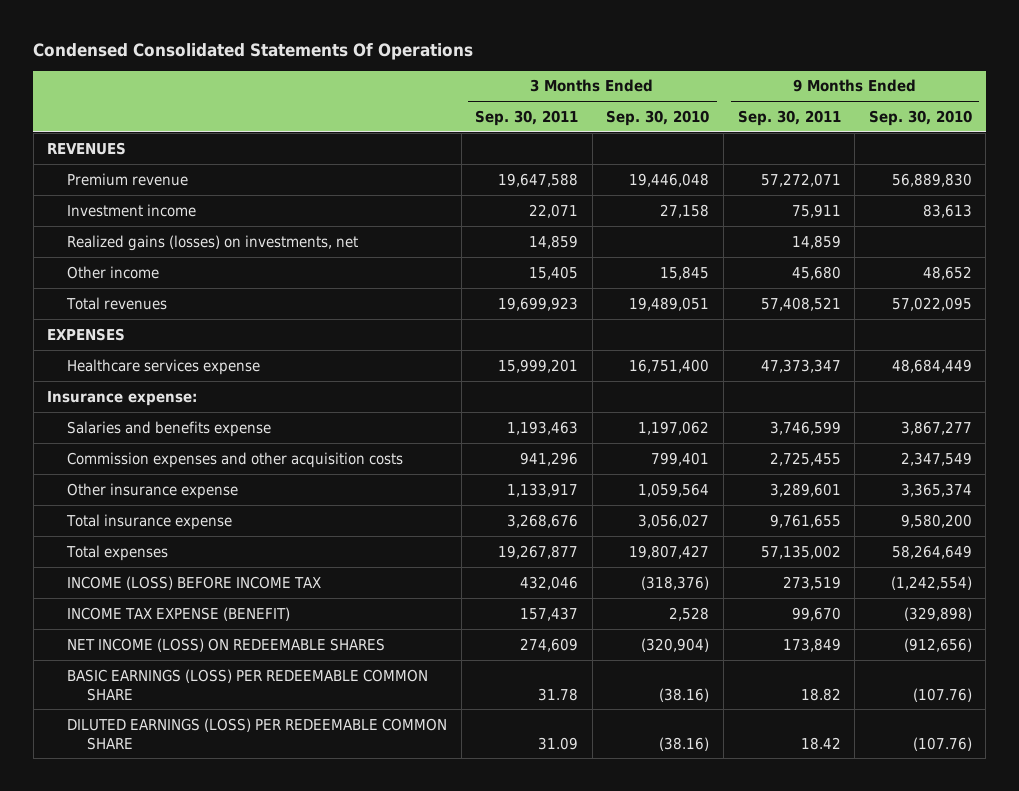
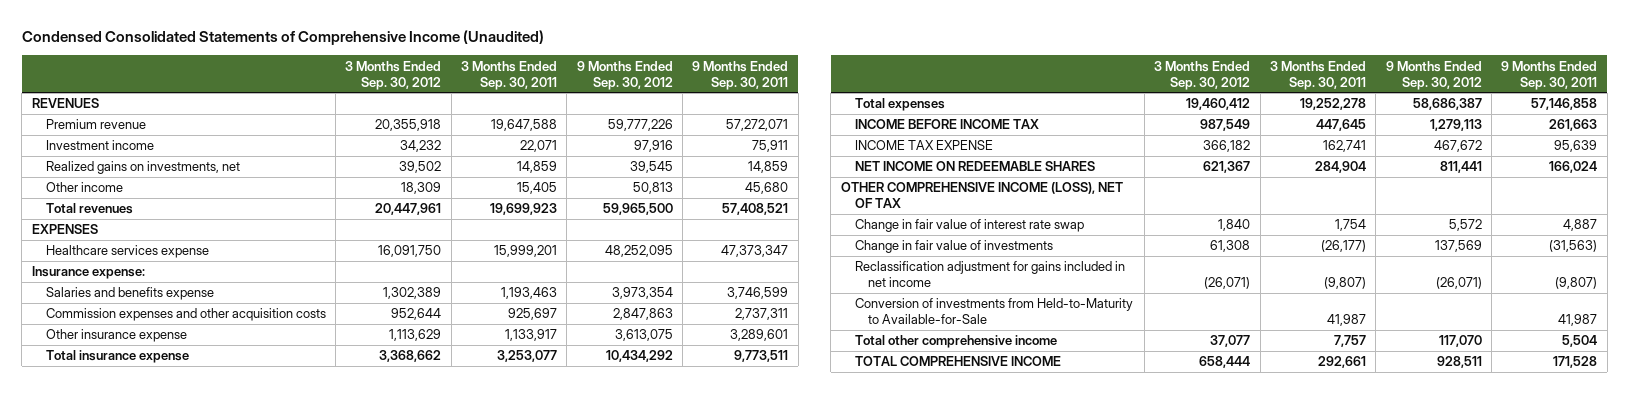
- Condensed Consolidated Statements Of Operations
+ Condensed Consolidated Statements of Comprehensive Income (Unaudited)
- | 3 Months Ended Sep. 30, 2011 | 3 Months Ended Sep. 30, 2010 | 9 Months Ended Sep. 30, 2011 | 9 Months Ended Sep. 30, 2010
+ | 3 Months Ended Sep. 30, 2012 | 3 Months Ended Sep. 30, 2011 | 9 Months Ended Sep. 30, 2012 | 9 Months Ended Sep. 30, 2011
- Realized gains (losses) on investments, net | 14,859 | | 14,859 |
+ Realized gains on investments, net | 39,502 | 14,859 | 39,545 | 14,859
- Commission expenses and other acquisition costs | 941,296 | 799,401 | 2,725,455 | 2,347,549
+ Commission expenses and other acquisition costs | 952,644 | 925,697 | 2,847,863 | 2,737,311
- Total insurance expense | 3,268,676 | 3,056,027 | 9,761,655 | 9,580,200
- Total expenses | 19,267,877 | 19,807,427 | 57,135,002 | 58,264,649
- INCOME (LOSS) BEFORE INCOME TAX | 432,046 | (318,376) | 273,519 | (1,242,554)
- INCOME TAX EXPENSE (BENEFIT) | 157,437 | 2,528 | 99,670 | (329,898)
- NET INCOME (LOSS) ON REDEEMABLE SHARES | 274,609 | (320,904) | 173,849 | (912,656)
- BASIC EARNINGS (LOSS) PER REDEEMABLE COMMON SHARE | 31.78 | (38.16) | 18.82 | (107.76)
- DILUTED EARNINGS (LOSS) PER REDEEMABLE COMMON SHARE | 31.09 | (38.16) | 18.42 | (107.76)
+ Total insurance expense | 3,368,662 | 3,253,077 | 10,434,292 | 9,773,511
+ Total expenses | 19,460,412 | 19,252,278 | 58,686,387 | 57,146,858
+ INCOME BEFORE INCOME TAX | 987,549 | 447,645 | 1,279,113 | 261,663
+ INCOME TAX EXPENSE | 366,182 | 162,741 | 467,672 | 95,639
+ NET INCOME ON REDEEMABLE SHARES | 621,367 | 284,904 | 811,441 | 166,024
+ OTHER COMPREHENSIVE INCOME (LOSS), NET OF TAX
+ Change in fair value of interest rate swap | 1,840 | 1,754 | 5,572 | 4,887
+ Change in fair value of investments | 61,308 | (26,177) | 137,569 | (31,563)
+ Reclassification adjustment for gains included in net income | (26,071) | (9,807) | (26,071) | (9,807)
+ Conversion of investments from Held-to-Maturity to Available-for-Sale | | 41,987 | | 41,987
+ Total other comprehensive income | 37,077 | 7,757 | 117,070 | 5,504
+ TOTAL COMPREHENSIVE INCOME | 658,444 | 292,661 | 928,511 | 171,528

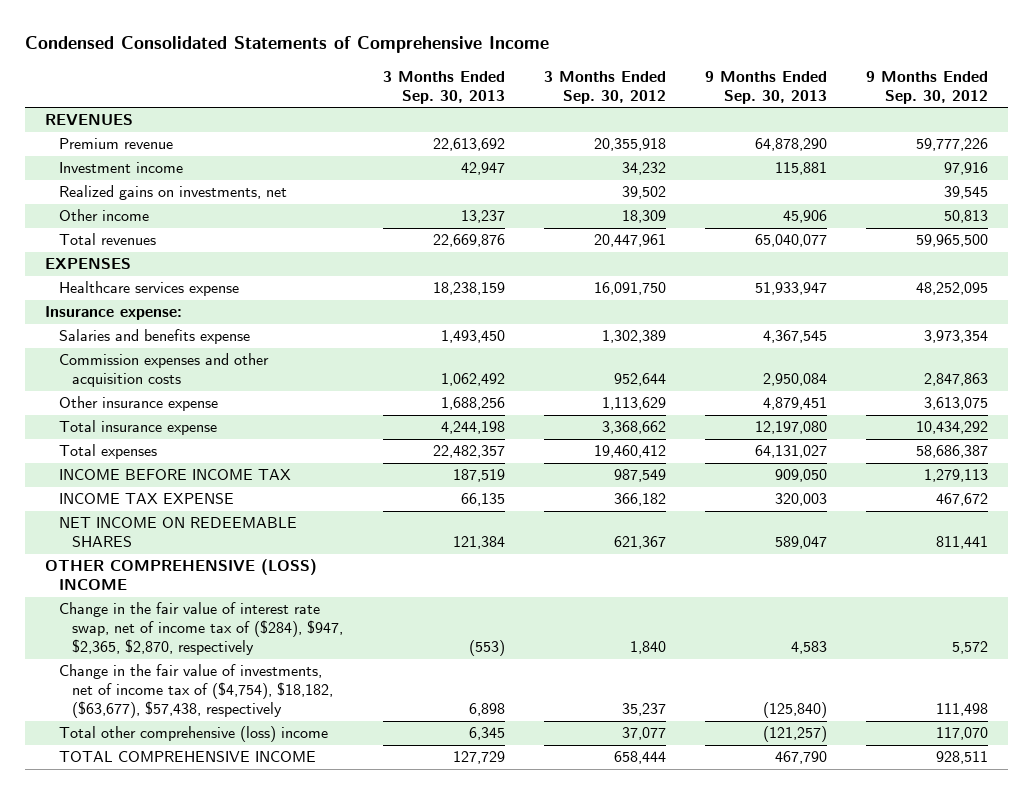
- Condensed Consolidated Statements of Comprehensive Income (Unaudited)
+ Condensed Consolidated Statements of Comprehensive Income
- | 3 Months Ended Sep. 30, 2012 | 3 Months Ended Sep. 30, 2011 | 9 Months Ended Sep. 30, 2012 | 9 Months Ended Sep. 30, 2011
+ | 3 Months Ended Sep. 30, 2013 | 3 Months Ended Sep. 30, 2012 | 9 Months Ended Sep. 30, 2013 | 9 Months Ended Sep. 30, 2012
- OTHER COMPREHENSIVE INCOME (LOSS), NET OF TAX
- Change in fair value of interest rate swap | 1,840 | 1,754 | 5,572 | 4,887
- Change in fair value of investments | 61,308 | (26,177) | 137,569 | (31,563)
- Reclassification adjustment for gains included in net income | (26,071) | (9,807) | (26,071) | (9,807)
- Conversion of investments from Held-to-Maturity to Available-for-Sale | | 41,987 | | 41,987
- Total other comprehensive income | 37,077 | 7,757 | 117,070 | 5,504
+ OTHER COMPREHENSIVE (LOSS) INCOME
+ Change in the fair value of interest rate swap, net of income tax of ($284), $947, $2,365, $2,870, respectively | (553) | 1,840 | 4,583 | 5,572
+ Change in the fair value of investments, net of income tax of ($4,754), $18,182, ($63,677), $57,438, respectively | 6,898 | 35,237 | (125,840) | 111,498
+ Total other comprehensive (loss) income | 6,345 | 37,077 | (121,257) | 117,070

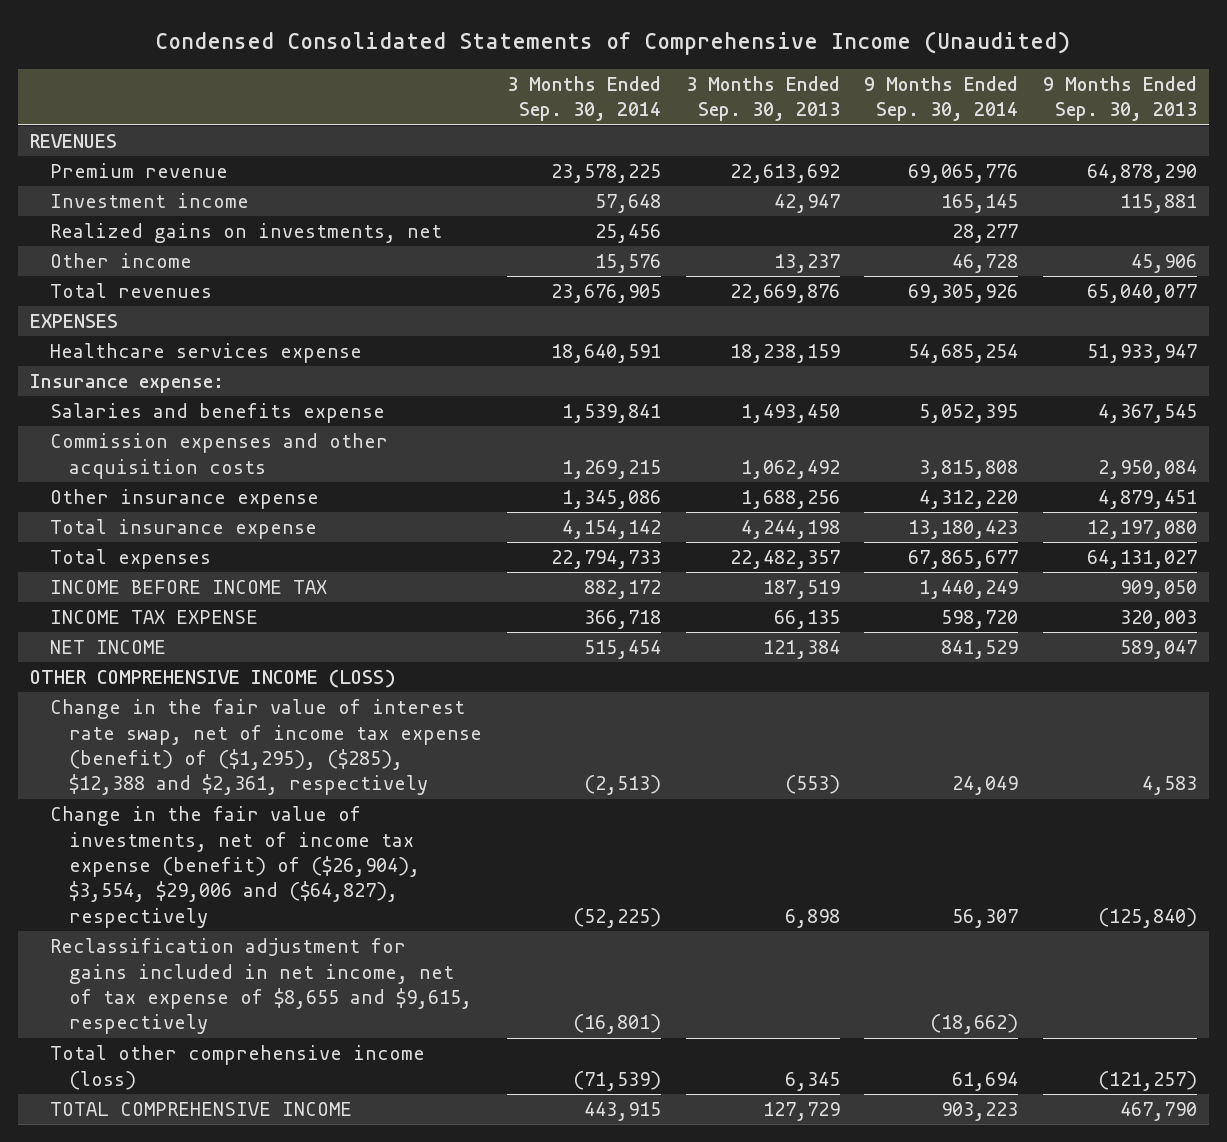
- Condensed Consolidated Statements of Comprehensive Income
+ Condensed Consolidated Statements of Comprehensive Income (Unaudited)
- | 3 Months Ended Sep. 30, 2013 | 3 Months Ended Sep. 30, 2012 | 9 Months Ended Sep. 30, 2013 | 9 Months Ended Sep. 30, 2012
+ | 3 Months Ended Sep. 30, 2014 | 3 Months Ended Sep. 30, 2013 | 9 Months Ended Sep. 30, 2014 | 9 Months Ended Sep. 30, 2013
- NET INCOME ON REDEEMABLE SHARES | 121,384 | 621,367 | 589,047 | 811,441
- OTHER COMPREHENSIVE (LOSS) INCOME
- Change in the fair value of interest rate swap, net of income tax of ($284), $947, $2,365, $2,870, respectively | (553) | 1,840 | 4,583 | 5,572
- Change in the fair value of investments, net of income tax of ($4,754), $18,182, ($63,677), $57,438, respectively | 6,898 | 35,237 | (125,840) | 111,498
- Total other comprehensive (loss) income | 6,345 | 37,077 | (121,257) | 117,070
+ NET INCOME | 515,454 | 121,384 | 841,529 | 589,047
+ OTHER COMPREHENSIVE INCOME (LOSS)
+ Change in the fair value of interest rate swap, net of income tax expense (benefit) of ($1,295), ($285), $12,388 and $2,361, respectively | (2,513) | (553) | 24,049 | 4,583
+ Change in the fair value of investments, net of income tax expense (benefit) of ($26,904), $3,554, $29,006 and ($64,827), respectively | (52,225) | 6,898 | 56,307 | (125,840)
+ Reclassification adjustment for gains included in net income, net of tax expense of $8,655 and $9,615, respectively | (16,801) | | (18,662) |
+ Total other comprehensive income (loss) | (71,539) | 6,345 | 61,694 | (121,257)

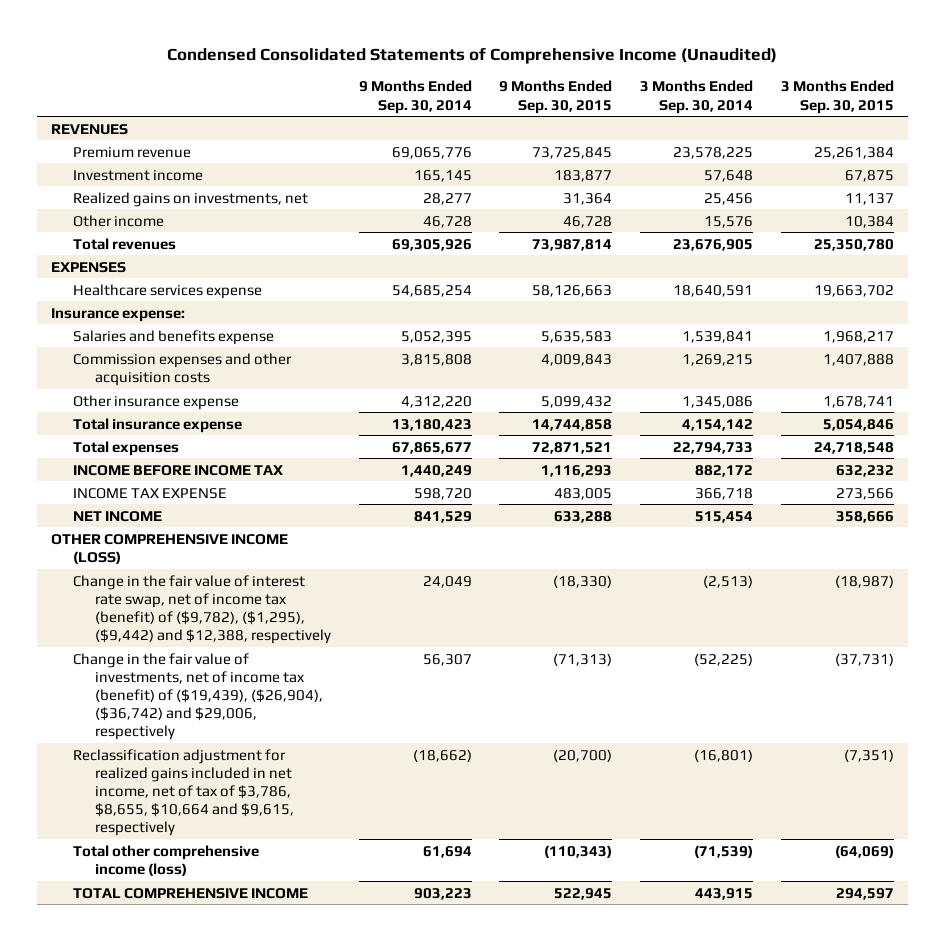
- | 3 Months Ended Sep. 30, 2014 | 3 Months Ended Sep. 30, 2013 | 9 Months Ended Sep. 30, 2014 | 9 Months Ended Sep. 30, 2013
+ | 9 Months Ended Sep. 30, 2014 | 9 Months Ended Sep. 30, 2015 | 3 Months Ended Sep. 30, 2014 | 3 Months Ended Sep. 30, 2015
- Change in the fair value of interest rate swap, net of income tax expense (benefit) of ($1,295), ($285), $12,388 and $2,361, respectively | (2,513) | (553) | 24,049 | 4,583
- Change in the fair value of investments, net of income tax expense (benefit) of ($26,904), $3,554, $29,006 and ($64,827), respectively | (52,225) | 6,898 | 56,307 | (125,840)
- Reclassification adjustment for gains included in net income, net of tax expense of $8,655 and $9,615, respectively | (16,801) | | (18,662) |
+ Change in the fair value of interest rate swap, net of income tax (benefit) of ($9,782), ($1,295), ($9,442) and $12,388, respectively | 24,049 | (18,330) | (2,513) | (18,987)
+ Change in the fair value of investments, net of income tax (benefit) of ($19,439), ($26,904), ($36,742) and $29,006, respectively | 56,307 | (71,313) | (52,225) | (37,731)
+ Reclassification adjustment for realized gains included in net income, net of tax of $3,786, $8,655, $10,664 and $9,615, respectively | (18,662) | (20,700) | (16,801) | (7,351)

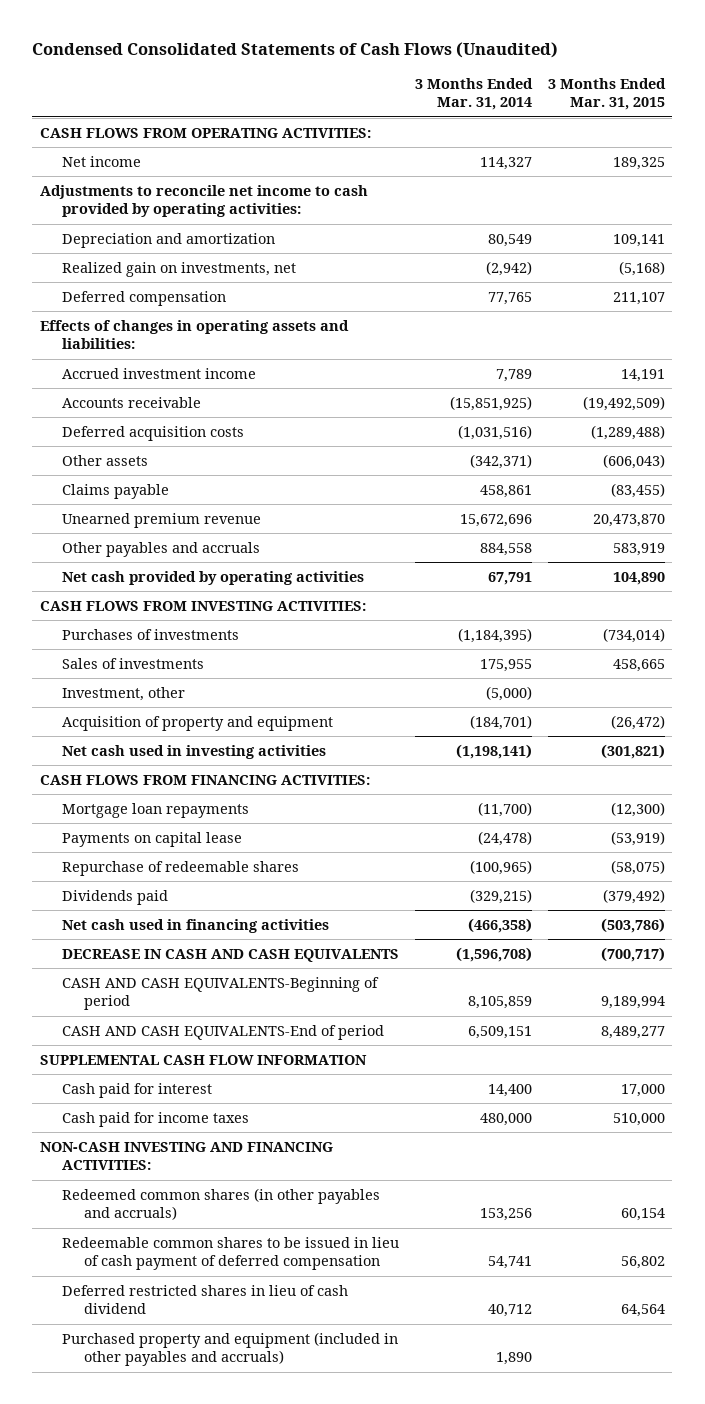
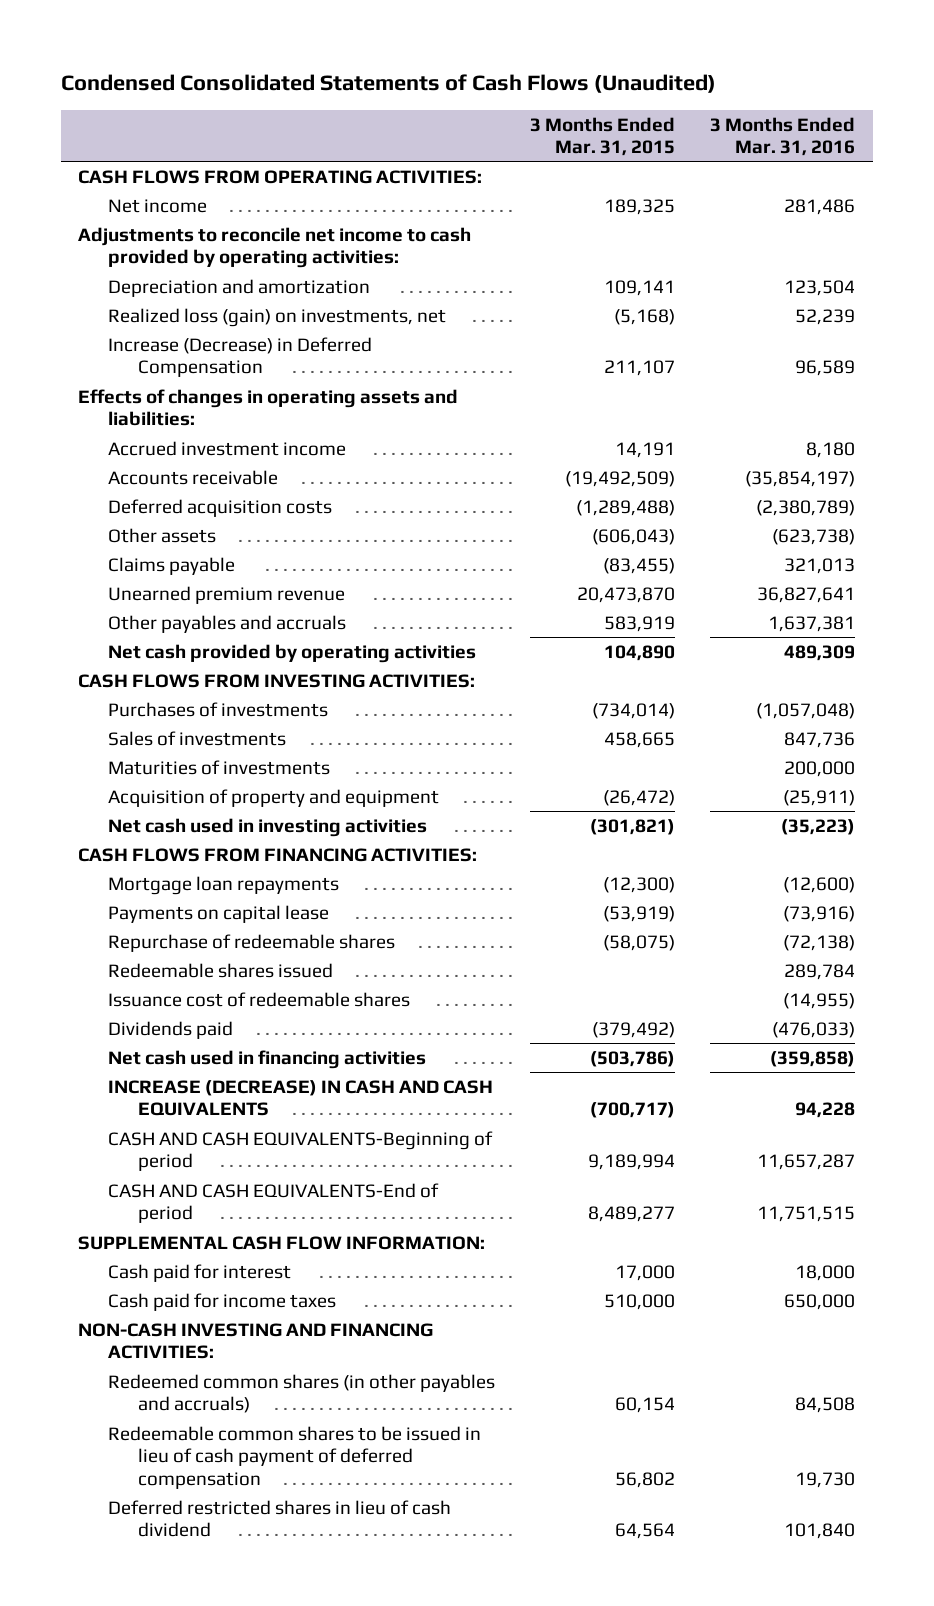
- | 3 Months Ended Mar. 31, 2014 | 3 Months Ended Mar. 31, 2015
+ | 3 Months Ended Mar. 31, 2015 | 3 Months Ended Mar. 31, 2016
- Realized gain on investments, net | (2,942) | (5,168)
- Deferred compensation | 77,765 | 211,107
+ Realized loss (gain) on investments, net | (5,168) | 52,239
+ Increase (Decrease) in Deferred Compensation | 211,107 | 96,589
- Investment, other | (5,000) |
+ Maturities of investments | | 200,000
+ Redeemable shares issued | | 289,784
+ Issuance cost of redeemable shares | | (14,955)
- DECREASE IN CASH AND CASH EQUIVALENTS | (1,596,708) | (700,717)
+ INCREASE (DECREASE) IN CASH AND CASH EQUIVALENTS | (700,717) | 94,228
- SUPPLEMENTAL CASH FLOW INFORMATION
+ SUPPLEMENTAL CASH FLOW INFORMATION:
- Purchased property and equipment (included in other payables and accruals) | 1,890 |

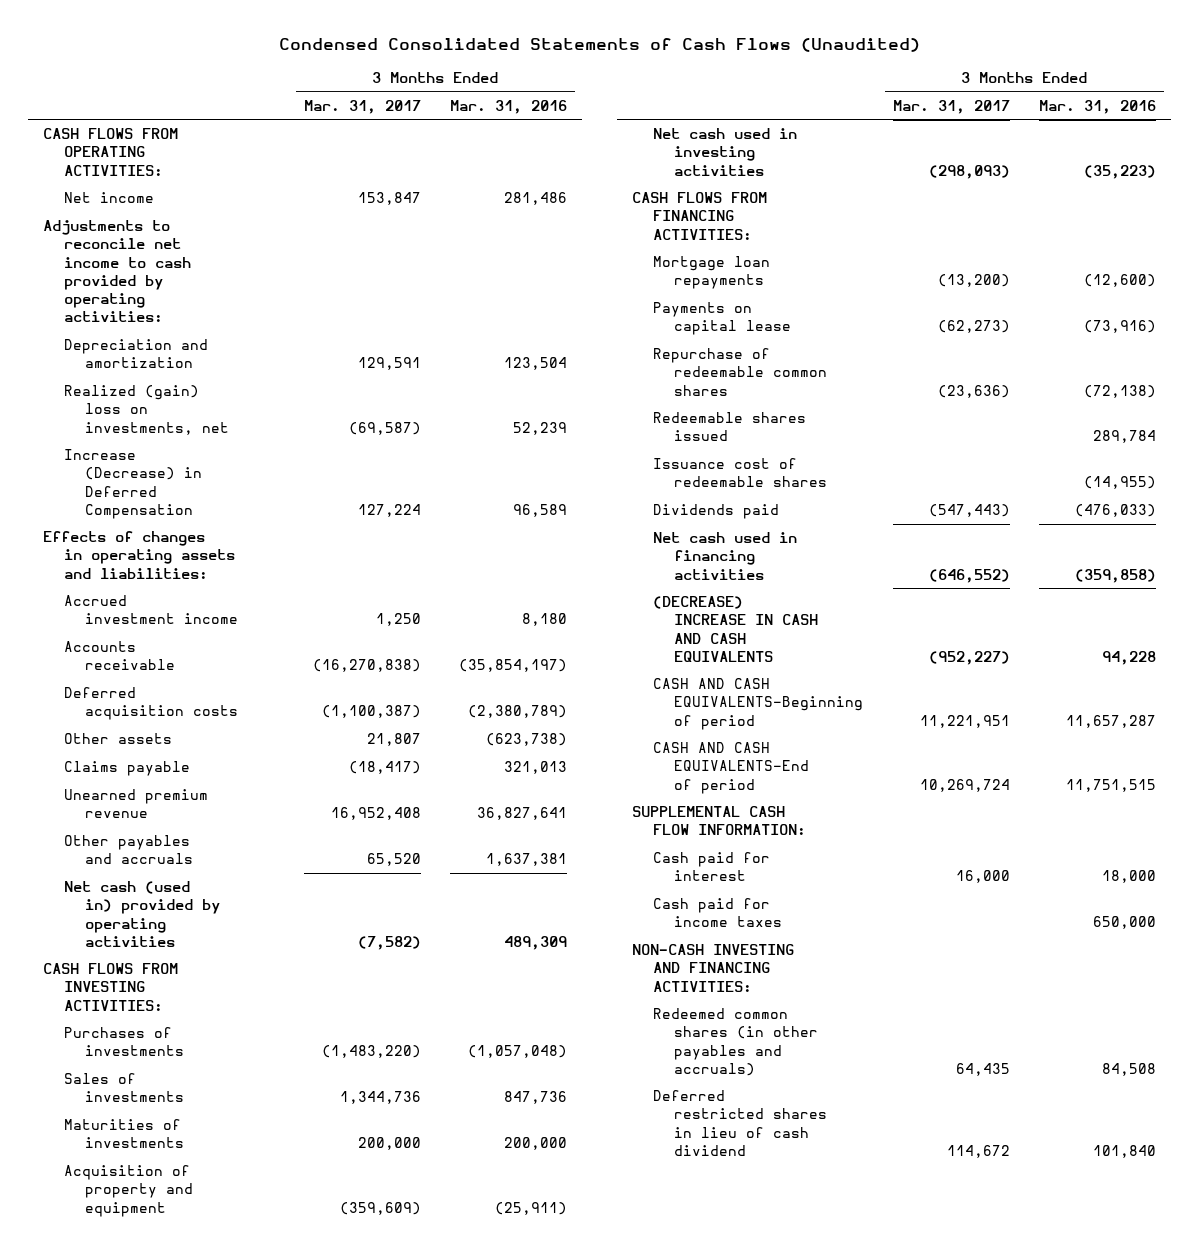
- | 3 Months Ended Mar. 31, 2015 | 3 Months Ended Mar. 31, 2016
+ | 3 Months Ended Mar. 31, 2017 | 3 Months Ended Mar. 31, 2016
- Realized loss (gain) on investments, net | (5,168) | 52,239
+ Realized (gain) loss on investments, net | (69,587) | 52,239
- Net cash provided by operating activities | 104,890 | 489,309
+ Net cash (used in) provided by operating activities | (7,582) | 489,309
- Repurchase of redeemable shares | (58,075) | (72,138)
+ Repurchase of redeemable common shares | (23,636) | (72,138)
- INCREASE (DECREASE) IN CASH AND CASH EQUIVALENTS | (700,717) | 94,228
+ (DECREASE) INCREASE IN CASH AND CASH EQUIVALENTS | (952,227) | 94,228
- Redeemable common shares to be issued in lieu of cash payment of deferred compensation | 56,802 | 19,730

